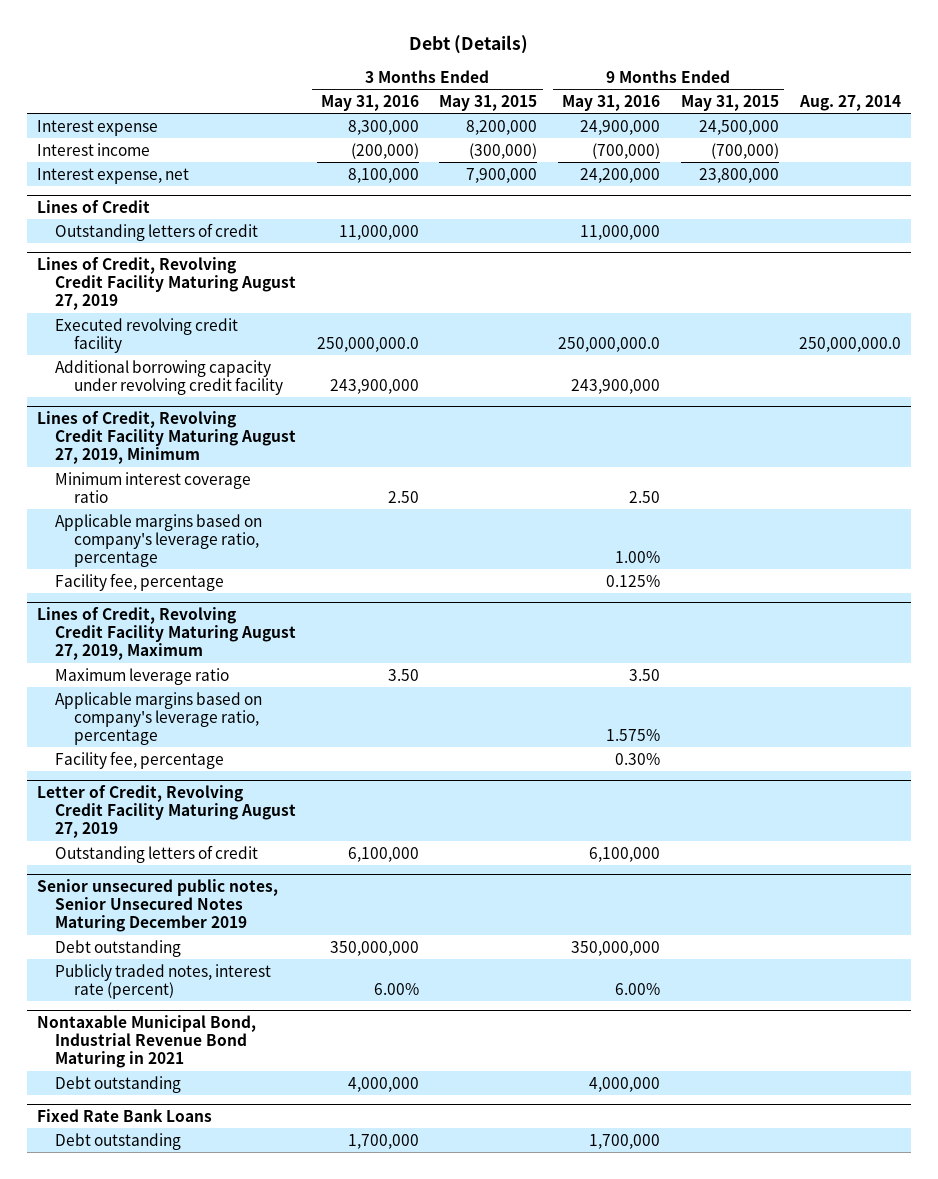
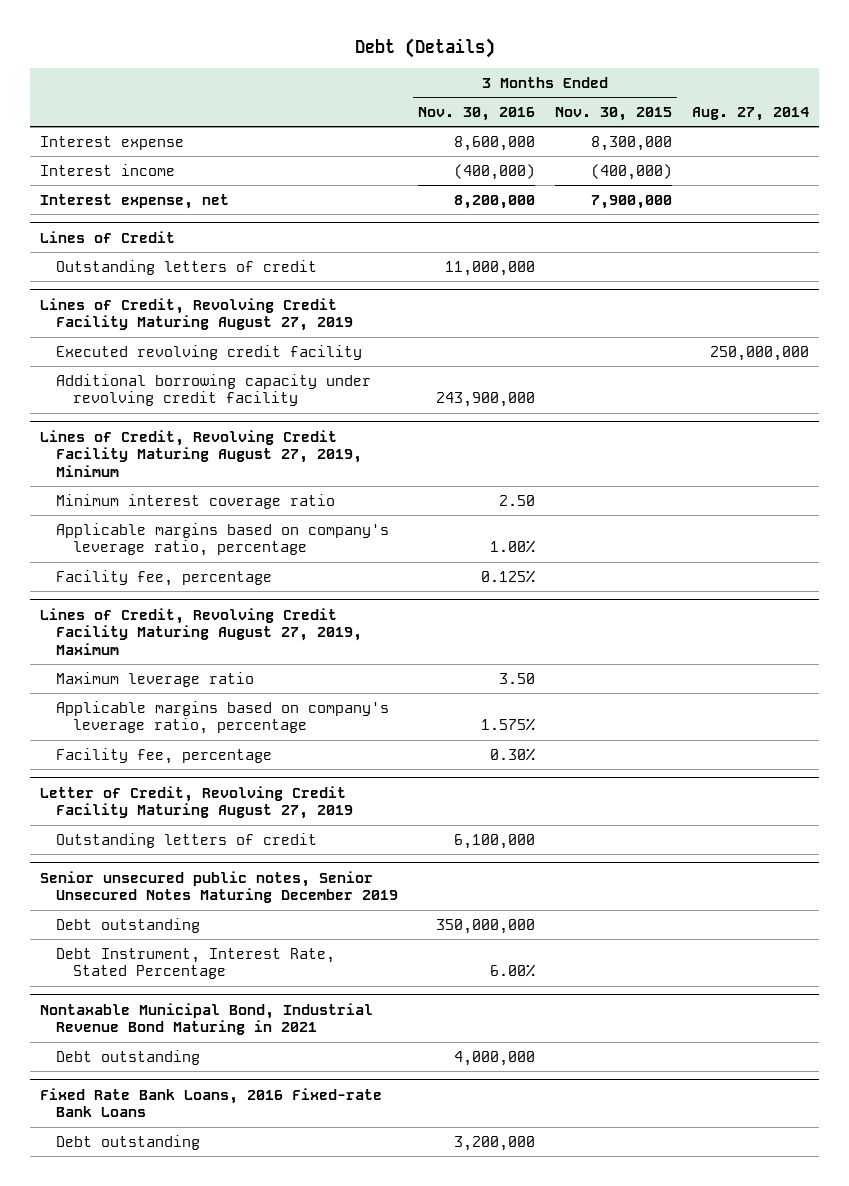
- | 3 Months Ended May 31, 2016 | 3 Months Ended May 31, 2015 | 9 Months Ended May 31, 2016 | 9 Months Ended May 31, 2015 | Aug. 27, 2014
+ | 3 Months Ended Nov. 30, 2016 | 3 Months Ended Nov. 30, 2015 | Aug. 27, 2014
@ Lines of Credit, Revolving Credit Facility Maturing August 27, 2019
- Executed revolving credit facility | 250,000,000.0 | | 250,000,000.0 | | 250,000,000.0
+ Executed revolving credit facility | | | 250,000,000
@ Senior unsecured public notes, Senior Unsecured Notes Maturing December 2019
- Publicly traded notes, interest rate (percent) | 6.00% | | 6.00% | |
+ Debt Instrument, Interest Rate, Stated Percentage | 6.00% | |
- Fixed Rate Bank Loans
+ Fixed Rate Bank Loans, 2016 Fixed-rate Bank Loans

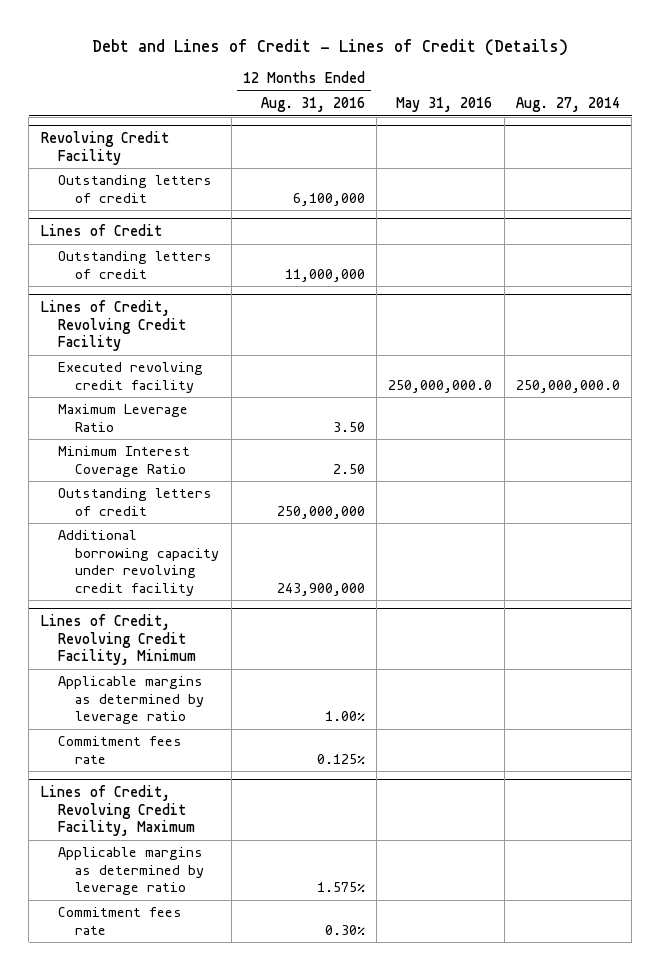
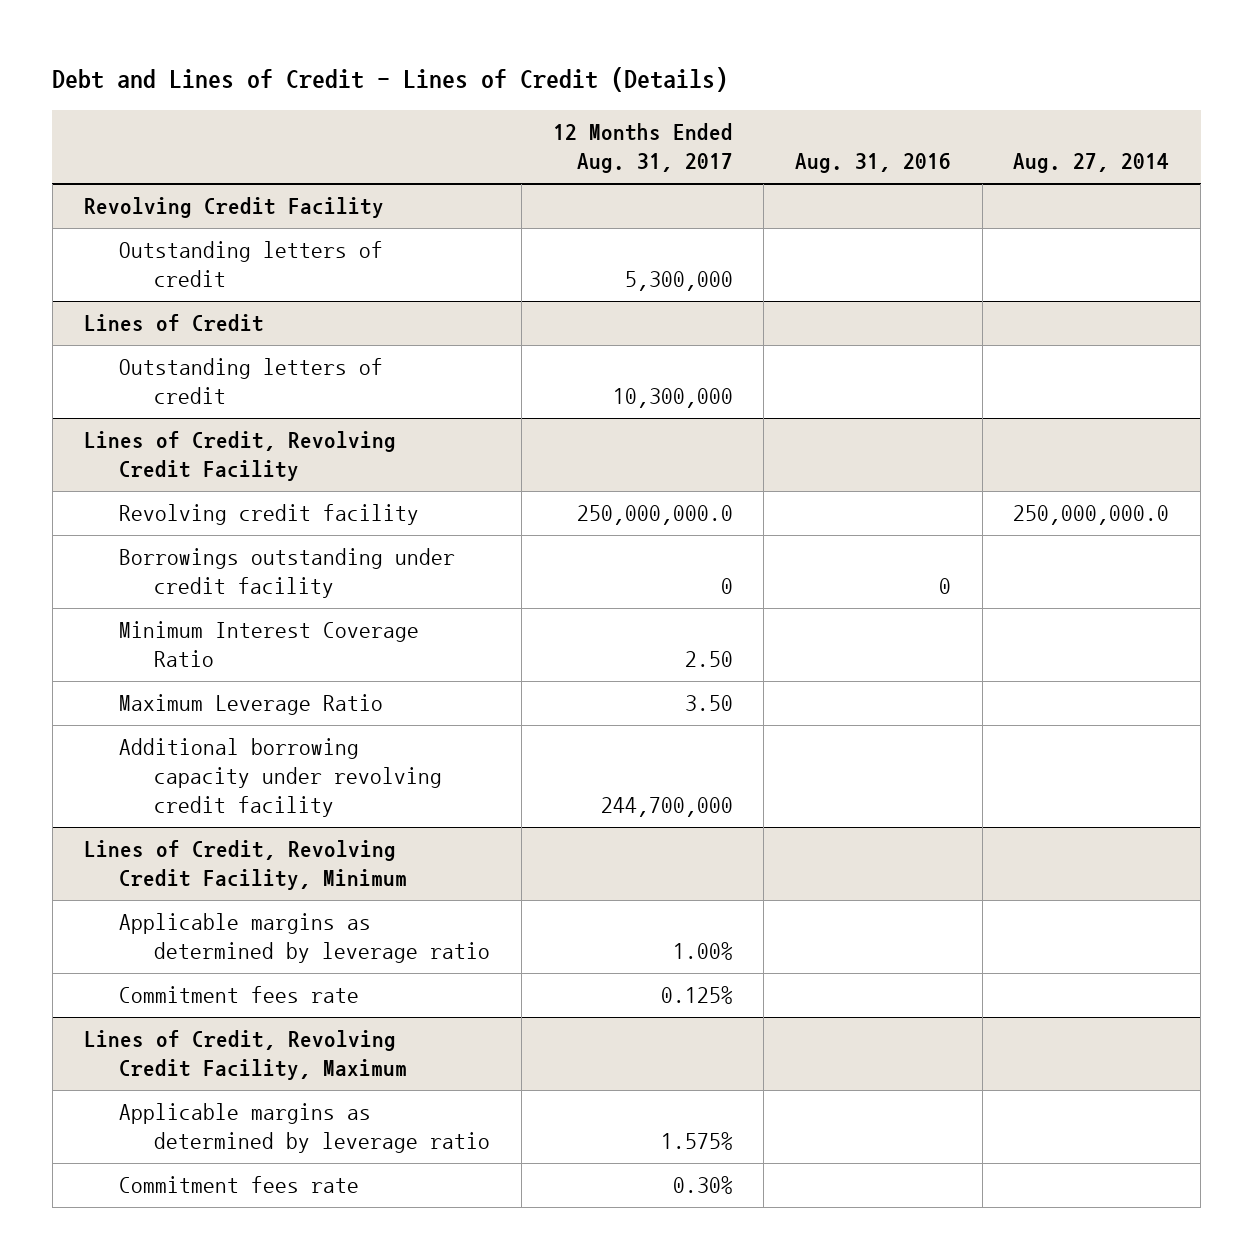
- | 12 Months Ended Aug. 31, 2016 | May 31, 2016 | Aug. 27, 2014
+ | 12 Months Ended Aug. 31, 2017 | Aug. 31, 2016 | Aug. 27, 2014
@ Lines of Credit, Revolving Credit Facility
- Executed revolving credit facility | | 250,000,000.0 | 250,000,000.0
+ Revolving credit facility | 250,000,000.0 | | 250,000,000.0
+ Borrowings outstanding under credit facility | 0 | 0 |
- Outstanding letters of credit | 250,000,000 | |
moved down: Maximum Leverage Ratio | 3.50 | |

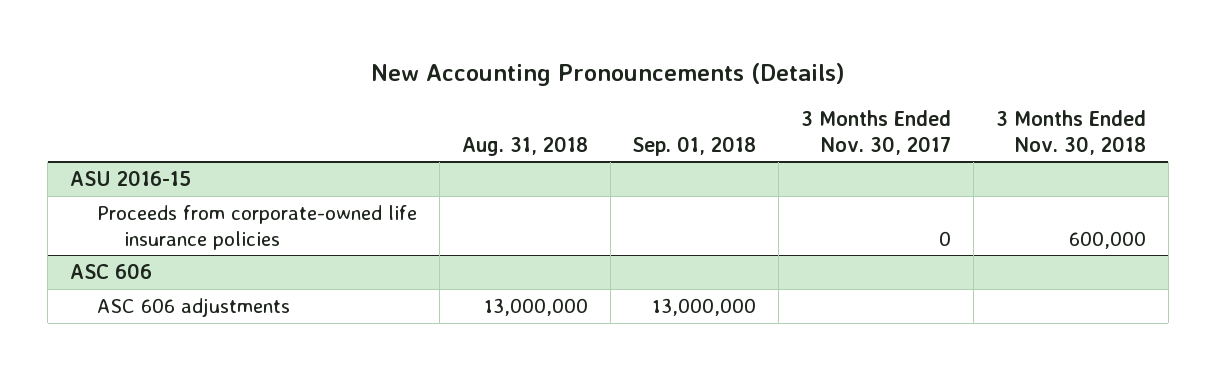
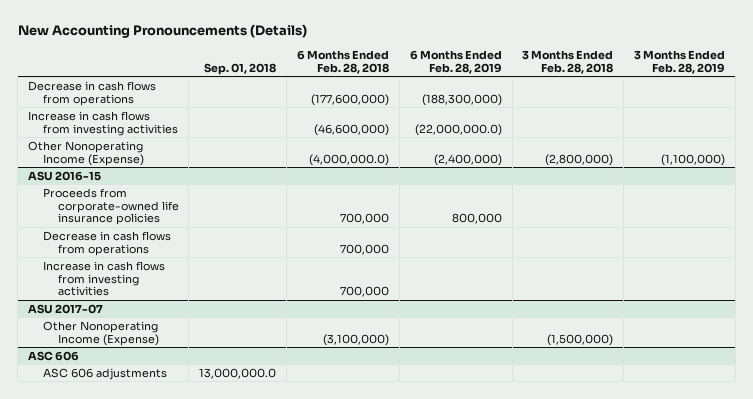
- | Aug. 31, 2018 | Sep. 01, 2018 | 3 Months Ended Nov. 30, 2017 | 3 Months Ended Nov. 30, 2018
+ | Sep. 01, 2018 | 6 Months Ended Feb. 28, 2018 | 6 Months Ended Feb. 28, 2019 | 3 Months Ended Feb. 28, 2018 | 3 Months Ended Feb. 28, 2019
+ Decrease in cash flows from operations | | (177,600,000) | (188,300,000) | |
+ Increase in cash flows from investing activities | | (46,600,000) | (22,000,000.0) | |
+ Other Nonoperating Income (Expense) | | (4,000,000.0) | (2,400,000) | (2,800,000) | (1,100,000)
@ ASU 2016-15
+ Decrease in cash flows from operations | | 700,000 | | |
+ Increase in cash flows from investing activities | | 700,000 | | |
+ ASU 2017-07
+ Other Nonoperating Income (Expense) | | (3,100,000) | | (1,500,000) |
@ ASC 606
- ASC 606 adjustments | 13,000,000 | 13,000,000 | |
+ ASC 606 adjustments | 13,000,000.0 | | | |

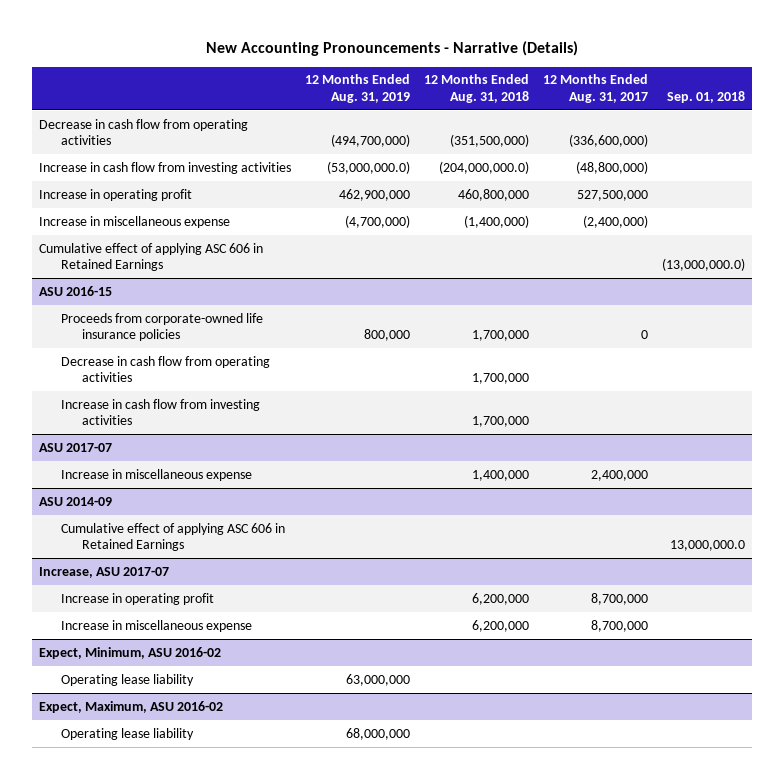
- New Accounting Pronouncements (Details)
+ New Accounting Pronouncements - Narrative (Details)
- | Sep. 01, 2018 | 6 Months Ended Feb. 28, 2018 | 6 Months Ended Feb. 28, 2019 | 3 Months Ended Feb. 28, 2018 | 3 Months Ended Feb. 28, 2019
+ | 12 Months Ended Aug. 31, 2019 | 12 Months Ended Aug. 31, 2018 | 12 Months Ended Aug. 31, 2017 | Sep. 01, 2018
- Decrease in cash flows from operations | | (177,600,000) | (188,300,000) | |
- Increase in cash flows from investing activities | | (46,600,000) | (22,000,000.0) | |
- Other Nonoperating Income (Expense) | | (4,000,000.0) | (2,400,000) | (2,800,000) | (1,100,000)
+ Decrease in cash flow from operating activities | (494,700,000) | (351,500,000) | (336,600,000) |
+ Increase in cash flow from investing activities | (53,000,000.0) | (204,000,000.0) | (48,800,000) |
+ Increase in operating profit | 462,900,000 | 460,800,000 | 527,500,000 |
+ Increase in miscellaneous expense | (4,700,000) | (1,400,000) | (2,400,000) |
+ Cumulative effect of applying ASC 606 in Retained Earnings | | | | (13,000,000.0)
@ ASU 2016-15
- Decrease in cash flows from operations | | 700,000 | | |
- Increase in cash flows from investing activities | | 700,000 | | |
+ Decrease in cash flow from operating activities | | 1,700,000 | |
+ Increase in cash flow from investing activities | | 1,700,000 | |
@ ASU 2017-07
- Other Nonoperating Income (Expense) | | (3,100,000) | | (1,500,000) |
- ASC 606
- ASC 606 adjustments | 13,000,000.0 | | | |
@ ASU 2017-07
+ Increase in miscellaneous expense | | 1,400,000 | 2,400,000 |
+ ASU 2014-09
+ Cumulative effect of applying ASC 606 in Retained Earnings | | | | 13,000,000.0
+ Increase, ASU 2017-07
+ Increase in operating profit | | 6,200,000 | 8,700,000 |
+ Increase in miscellaneous expense | | 6,200,000 | 8,700,000 |
+ Expect, Minimum, ASU 2016-02
+ Operating lease liability | 63,000,000 | | |
+ Expect, Maximum, ASU 2016-02
+ Operating lease liability | 68,000,000 | | |

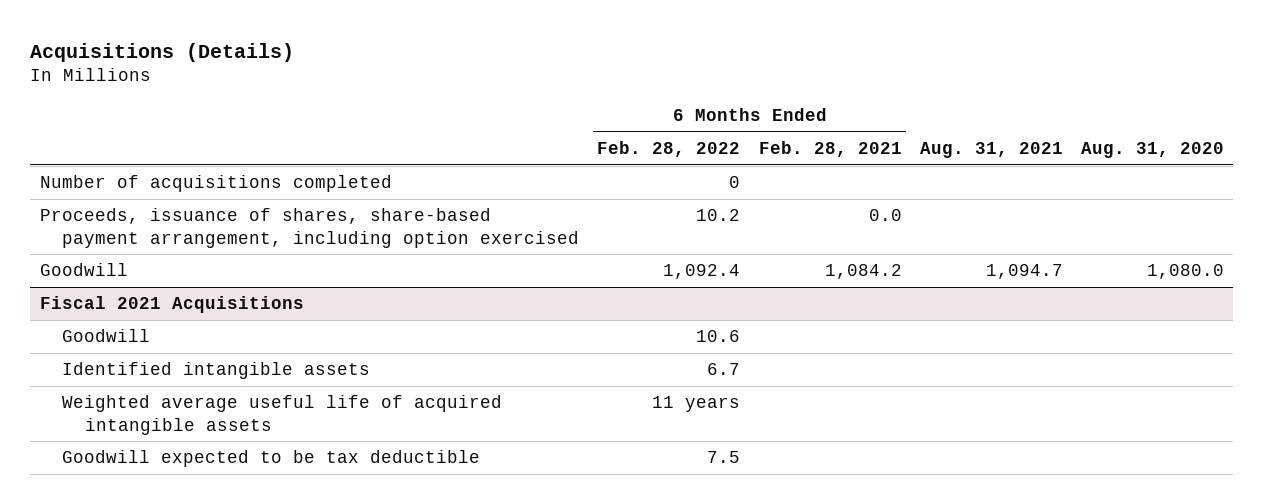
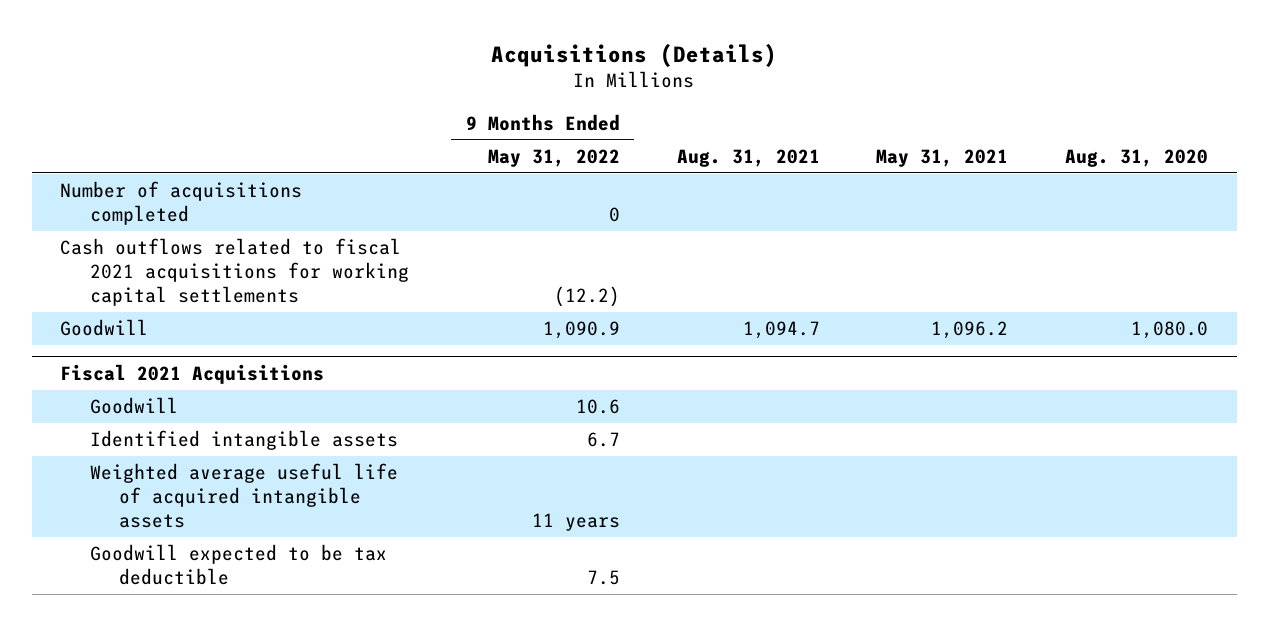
- | 6 Months Ended Feb. 28, 2022 | 6 Months Ended Feb. 28, 2021 | Aug. 31, 2021 | Aug. 31, 2020
+ | 9 Months Ended May 31, 2022 | Aug. 31, 2021 | May 31, 2021 | Aug. 31, 2020
- Proceeds, issuance of shares, share-based payment arrangement, including option exercised | 10.2 | 0.0 | |
+ Cash outflows related to fiscal 2021 acquisitions for working capital settlements | (12.2) | | |

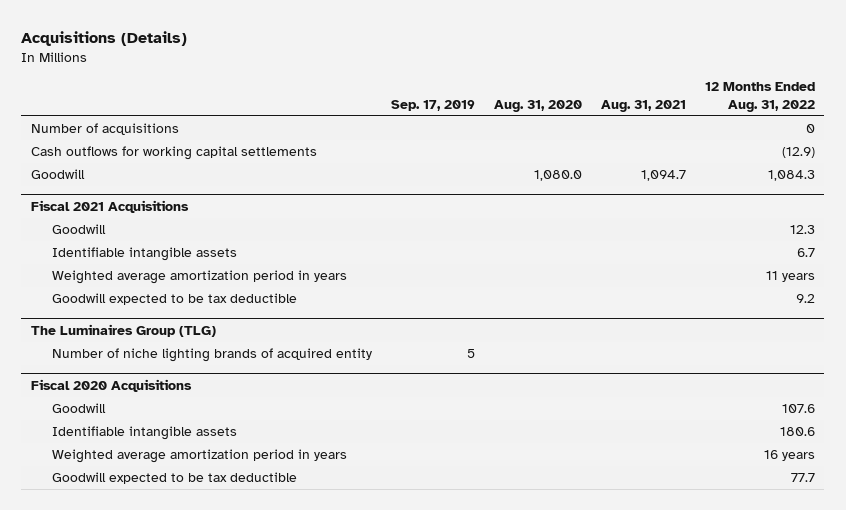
- | 9 Months Ended May 31, 2022 | Aug. 31, 2021 | May 31, 2021 | Aug. 31, 2020
+ | Sep. 17, 2019 | Aug. 31, 2020 | Aug. 31, 2021 | 12 Months Ended Aug. 31, 2022
- Number of acquisitions completed | 0 | | |
- Cash outflows related to fiscal 2021 acquisitions for working capital settlements | (12.2) | | |
+ Number of acquisitions | | | | 0
+ Cash outflows for working capital settlements | | | | (12.9)
@ Fiscal 2021 Acquisitions
- Identified intangible assets | 6.7 | | |
- Weighted average useful life of acquired intangible assets | 11 years | | |
+ Identifiable intangible assets | | | | 6.7
+ Weighted average amortization period in years | | | | 11 years
+ The Luminaires Group (TLG)
+ Number of niche lighting brands of acquired entity | 5 | | |
+ Fiscal 2020 Acquisitions
+ Goodwill | | | | 107.6
+ Identifiable intangible assets | | | | 180.6
+ Weighted average amortization period in years | | | | 16 years
+ Goodwill expected to be tax deductible | | | | 77.7

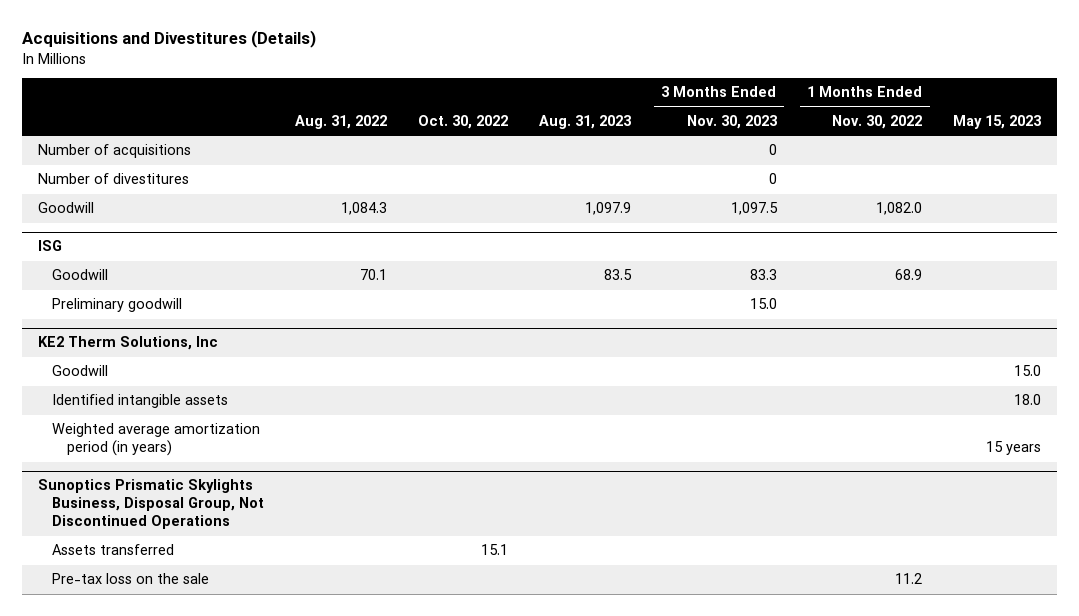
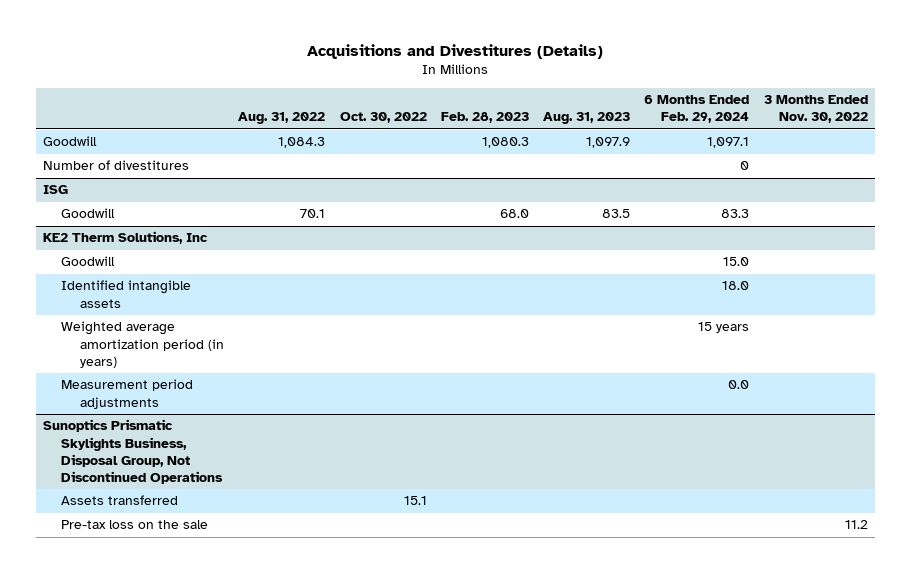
- | Aug. 31, 2022 | Oct. 30, 2022 | Aug. 31, 2023 | 3 Months Ended Nov. 30, 2023 | 1 Months Ended Nov. 30, 2022 | May 15, 2023
+ | Aug. 31, 2022 | Oct. 30, 2022 | Feb. 28, 2023 | Aug. 31, 2023 | 6 Months Ended Feb. 29, 2024 | 3 Months Ended Nov. 30, 2022
- Number of acquisitions | | | | 0 | |
moved down: Number of divestitures | | | | | 0 |
@ ISG
- Preliminary goodwill | | | | 15.0 | |
@ KE2 Therm Solutions, Inc
+ Measurement period adjustments | | | | | 0.0 |

